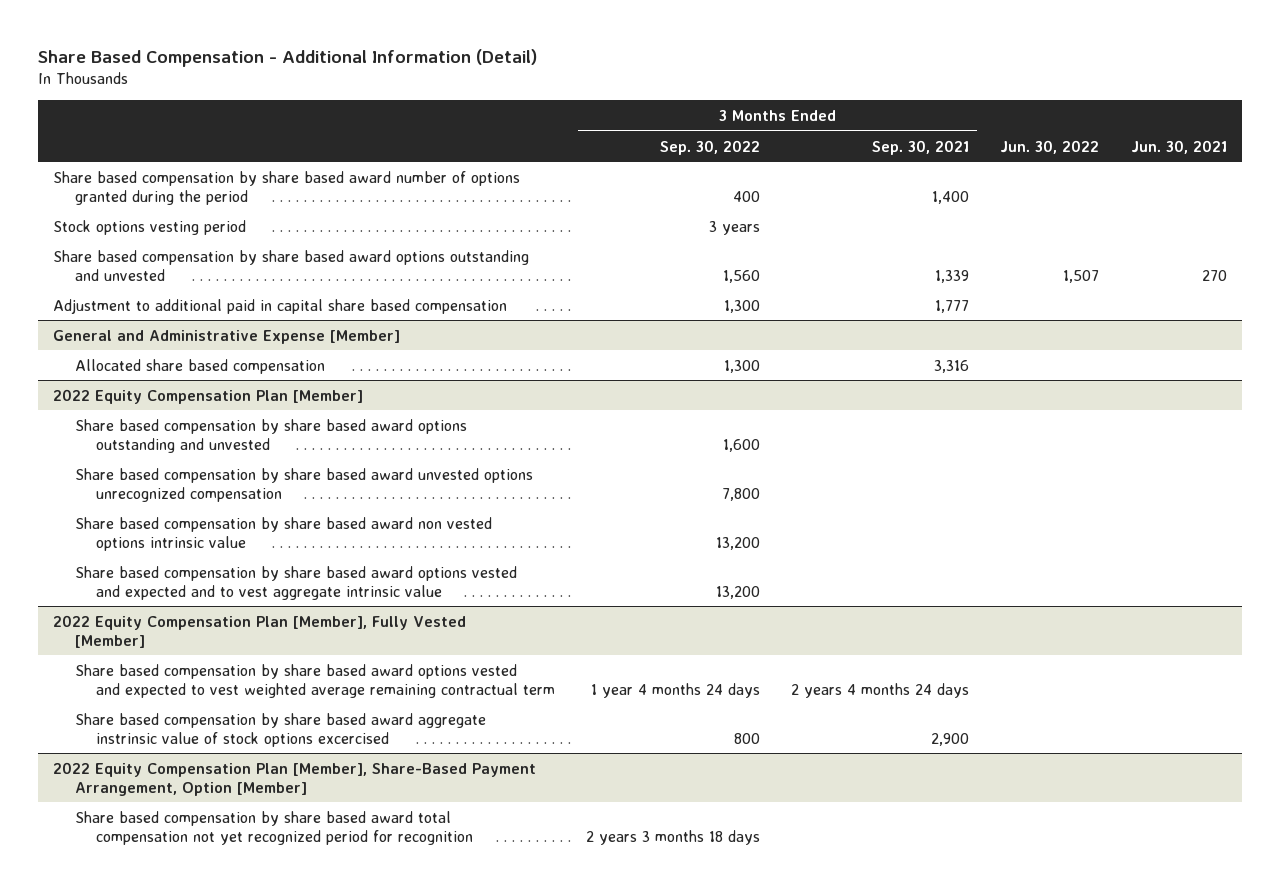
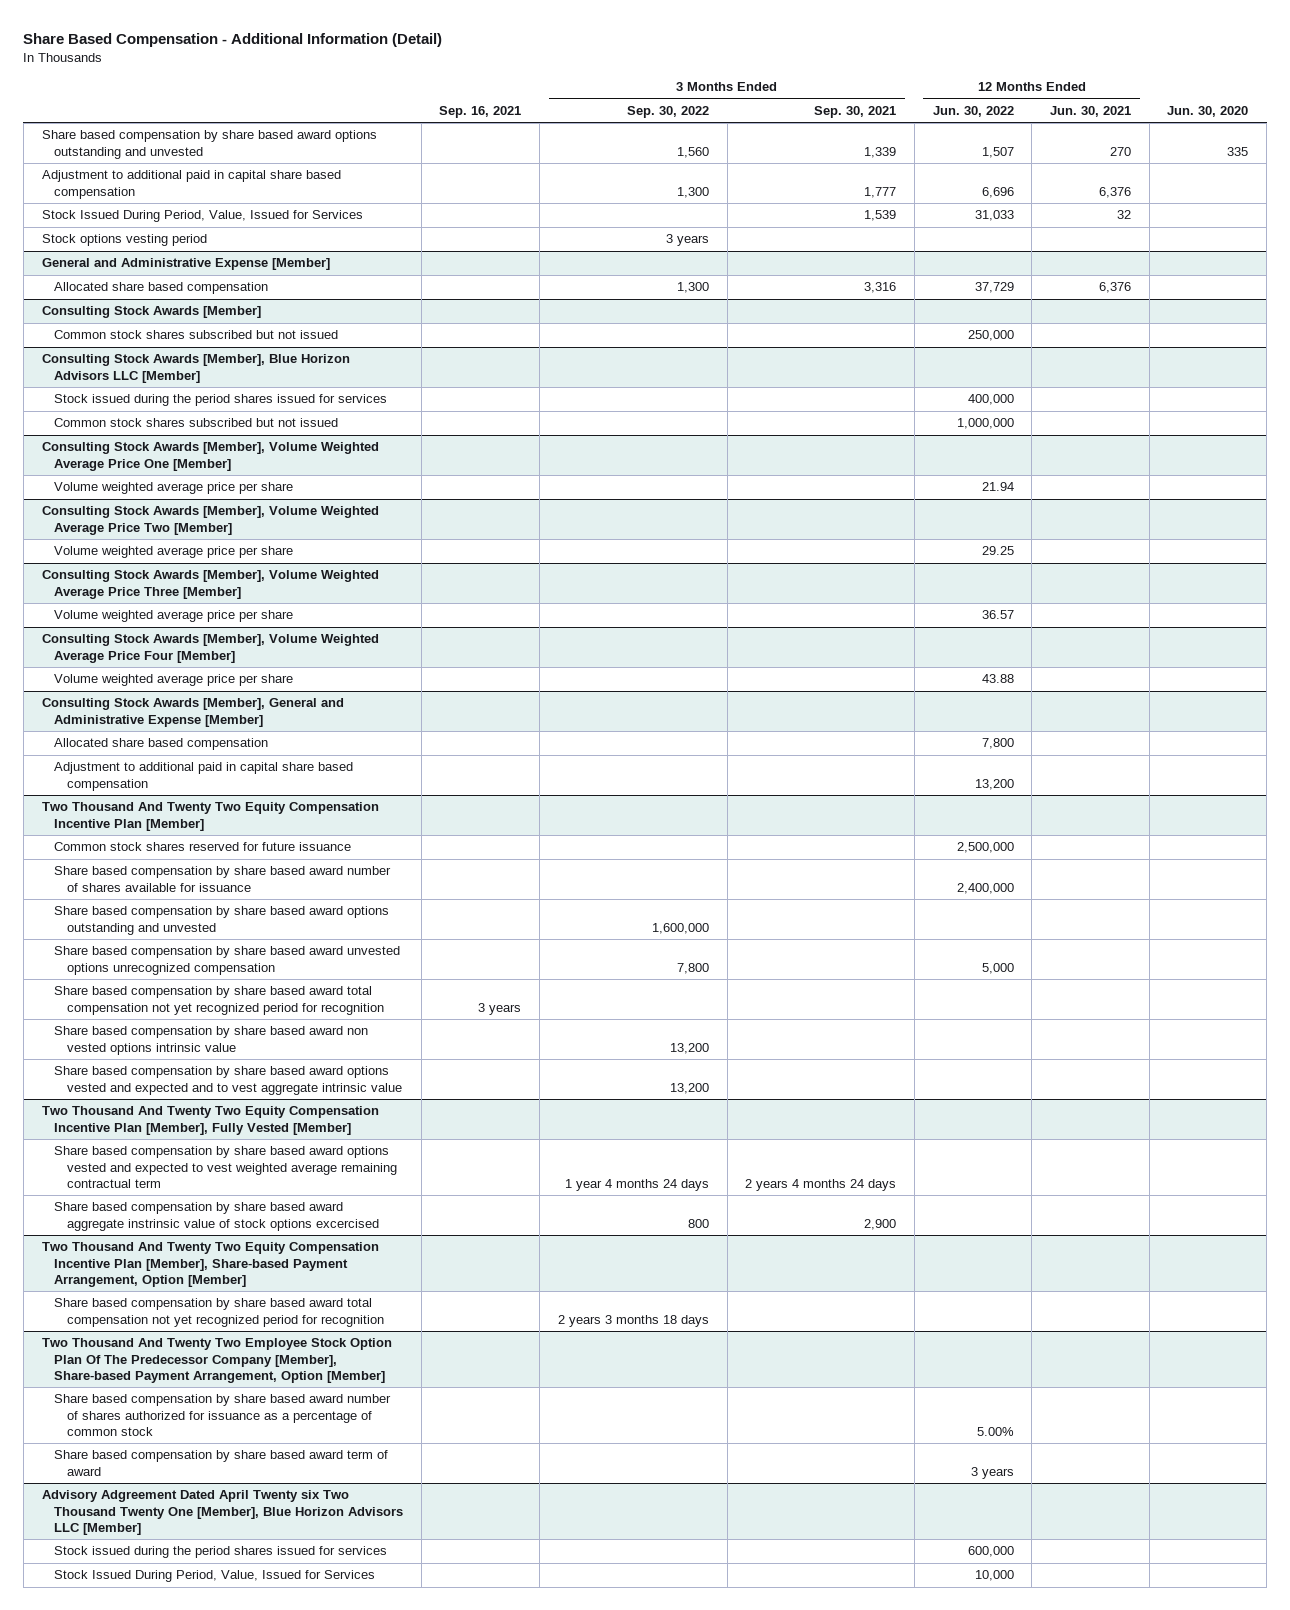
- | 3 Months Ended Sep. 30, 2022 | 3 Months Ended Sep. 30, 2021 | Jun. 30, 2022 | Jun. 30, 2021
+ | Sep. 16, 2021 | 3 Months Ended Sep. 30, 2022 | 3 Months Ended Sep. 30, 2021 | 12 Months Ended Jun. 30, 2022 | 12 Months Ended Jun. 30, 2021 | Jun. 30, 2020
- Share based compensation by share based award number of options granted during the period | 400 | 1,400 | |
+ Stock Issued During Period, Value, Issued for Services | | | 1,539 | 31,033 | 32 |
moved down: Stock options vesting period | | 3 years | | | |
- 2022 Equity Compensation Plan [Member]
- Share based compensation by share based award options outstanding and unvested | 1,600 | | |
+ Consulting Stock Awards [Member]
+ Common stock shares subscribed but not issued | | | | 250,000 | |
+ Consulting Stock Awards [Member], Blue Horizon Advisors LLC [Member]
+ Stock issued during the period shares issued for services | | | | 400,000 | |
+ Common stock shares subscribed but not issued | | | | 1,000,000 | |
+ Consulting Stock Awards [Member], Volume Weighted Average Price One [Member]
+ Volume weighted average price per share | | | | 21.94 | |
+ Consulting Stock Awards [Member], Volume Weighted Average Price Two [Member]
+ Volume weighted average price per share | | | | 29.25 | |
+ Consulting Stock Awards [Member], Volume Weighted Average Price Three [Member]
+ Volume weighted average price per share | | | | 36.57 | |
+ Consulting Stock Awards [Member], Volume Weighted Average Price Four [Member]
+ Volume weighted average price per share | | | | 43.88 | |
+ Consulting Stock Awards [Member], General and Administrative Expense [Member]
+ Allocated share based compensation | | | | 7,800 | |
+ Adjustment to additional paid in capital share based compensation | | | | 13,200 | |
+ Two Thousand And Twenty Two Equity Compensation Incentive Plan [Member]
+ Common stock shares reserved for future issuance | | | | 2,500,000 | |
+ Share based compensation by share based award number of shares available for issuance | | | | 2,400,000 | |
+ Share based compensation by share based award options outstanding and unvested | | 1,600,000 | | | |
+ Share based compensation by share based award total compensation not yet recognized period for recognition | 3 years | | | | |
- 2022 Equity Compensation Plan [Member], Fully Vested [Member]
+ Two Thousand And Twenty Two Equity Compensation Incentive Plan [Member], Fully Vested [Member]
- 2022 Equity Compensation Plan [Member], Share-Based Payment Arrangement, Option [Member]
+ Two Thousand And Twenty Two Equity Compensation Incentive Plan [Member], Share-based Payment Arrangement, Option [Member]
+ Two Thousand And Twenty Two Employee Stock Option Plan Of The Predecessor Company [Member], Share-based Payment Arrangement, Option [Member]
+ Share based compensation by share based award number of shares authorized for issuance as a percentage of common stock | | | | 5.00% | |
+ Share based compensation by share based award term of award | | | | 3 years | |
+ Advisory Adgreement Dated April Twenty six Two Thousand Twenty One [Member], Blue Horizon Advisors LLC [Member]
+ Stock issued during the period shares issued for services | | | | 600,000 | |
+ Stock Issued During Period, Value, Issued for Services | | | | 10,000 | |

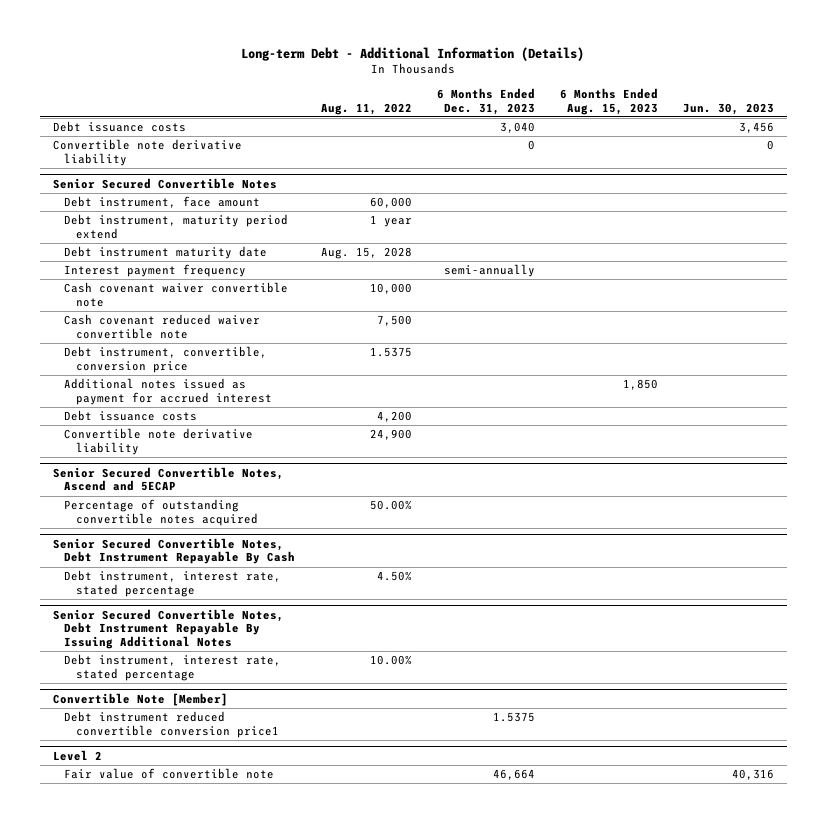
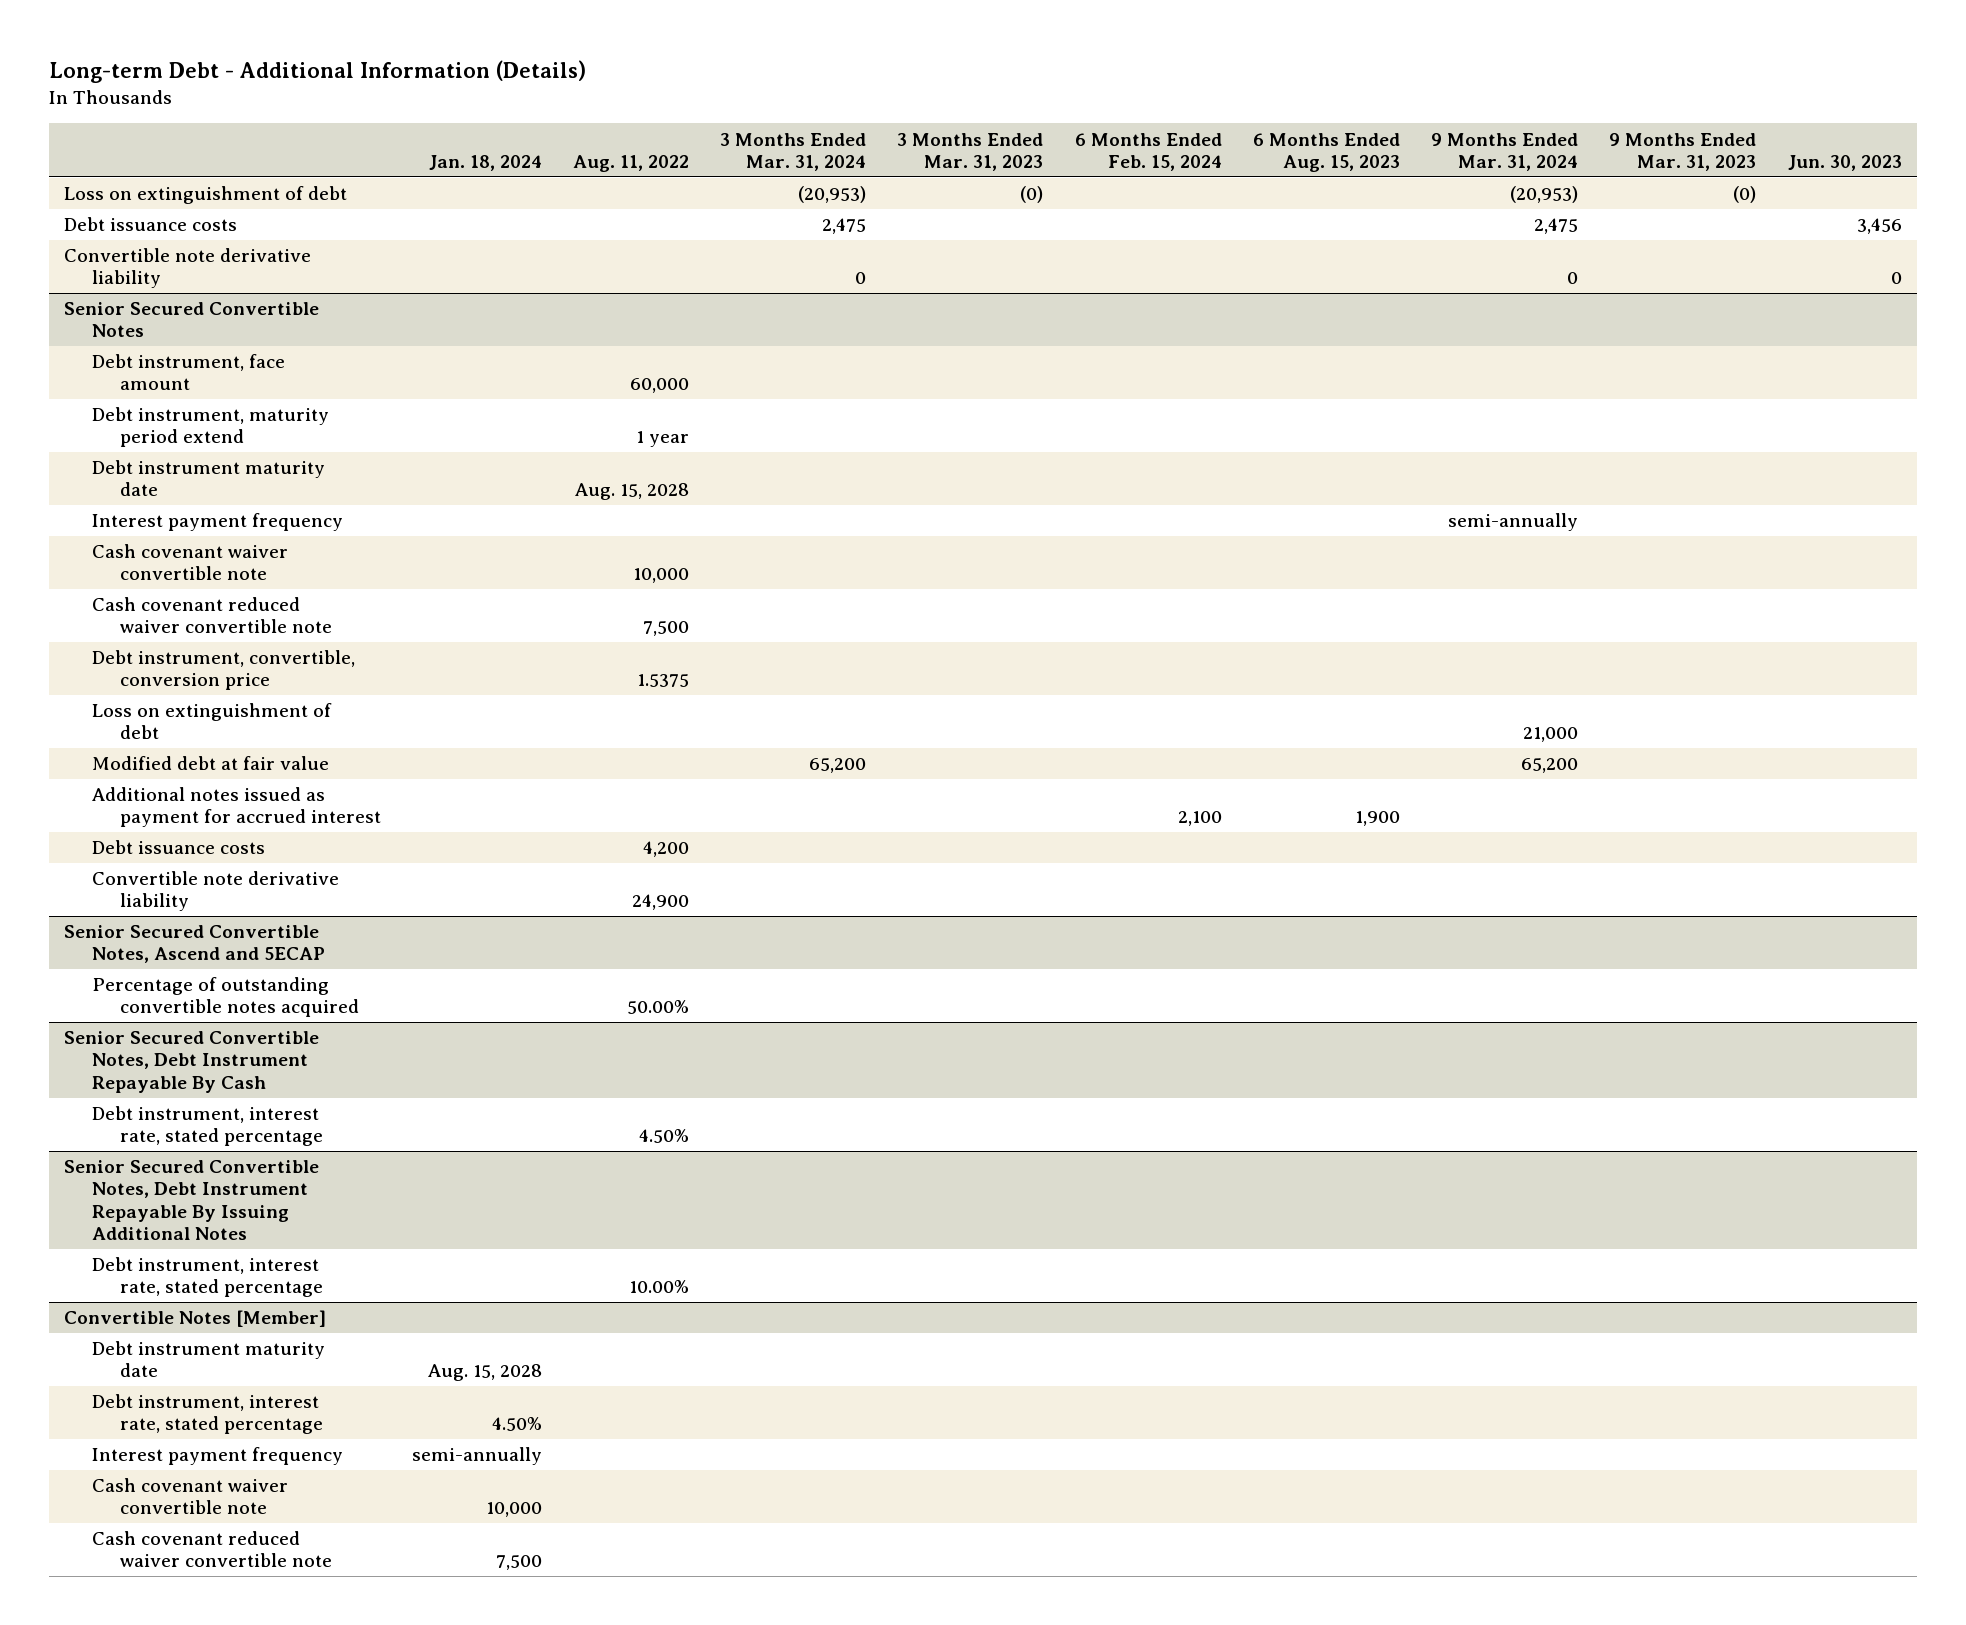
- | Aug. 11, 2022 | 6 Months Ended Dec. 31, 2023 | 6 Months Ended Aug. 15, 2023 | Jun. 30, 2023
+ | Jan. 18, 2024 | Aug. 11, 2022 | 3 Months Ended Mar. 31, 2024 | 3 Months Ended Mar. 31, 2023 | 6 Months Ended Feb. 15, 2024 | 6 Months Ended Aug. 15, 2023 | 9 Months Ended Mar. 31, 2024 | 9 Months Ended Mar. 31, 2023 | Jun. 30, 2023
+ Loss on extinguishment of debt | | | (20,953) | (0) | | | (20,953) | (0) |
@ Senior Secured Convertible Notes
- Additional notes issued as payment for accrued interest | | | 1,850 |
+ Loss on extinguishment of debt | | | | | | | 21,000 | |
+ Modified debt at fair value | | | 65,200 | | | | 65,200 | |
+ Additional notes issued as payment for accrued interest | | | | | 2,100 | 1,900 | | |
- Convertible Note [Member]
- Debt instrument reduced convertible conversion price1 | | 1.5375 | |
- Level 2
- Fair value of convertible note | | 46,664 | | 40,316
+ Convertible Notes [Member]
+ Debt instrument maturity date | Aug. 15, 2028 | | | | | | | |
+ Debt instrument, interest rate, stated percentage | 4.50% | | | | | | | |
+ Interest payment frequency | semi-annually | | | | | | | |
+ Cash covenant waiver convertible note | 10,000 | | | | | | | |
+ Cash covenant reduced waiver convertible note | 7,500 | | | | | | | |

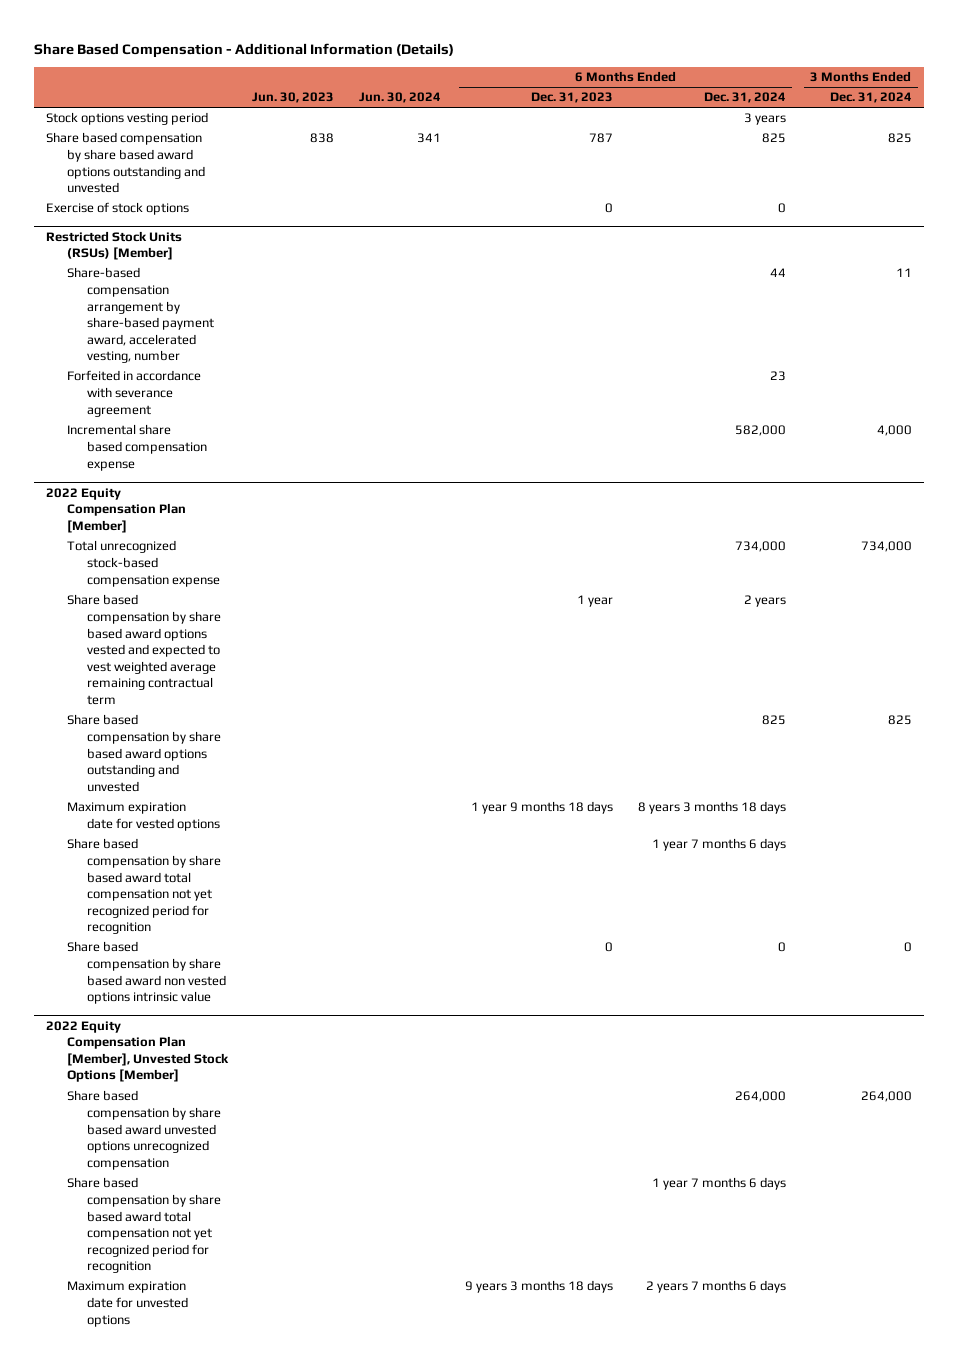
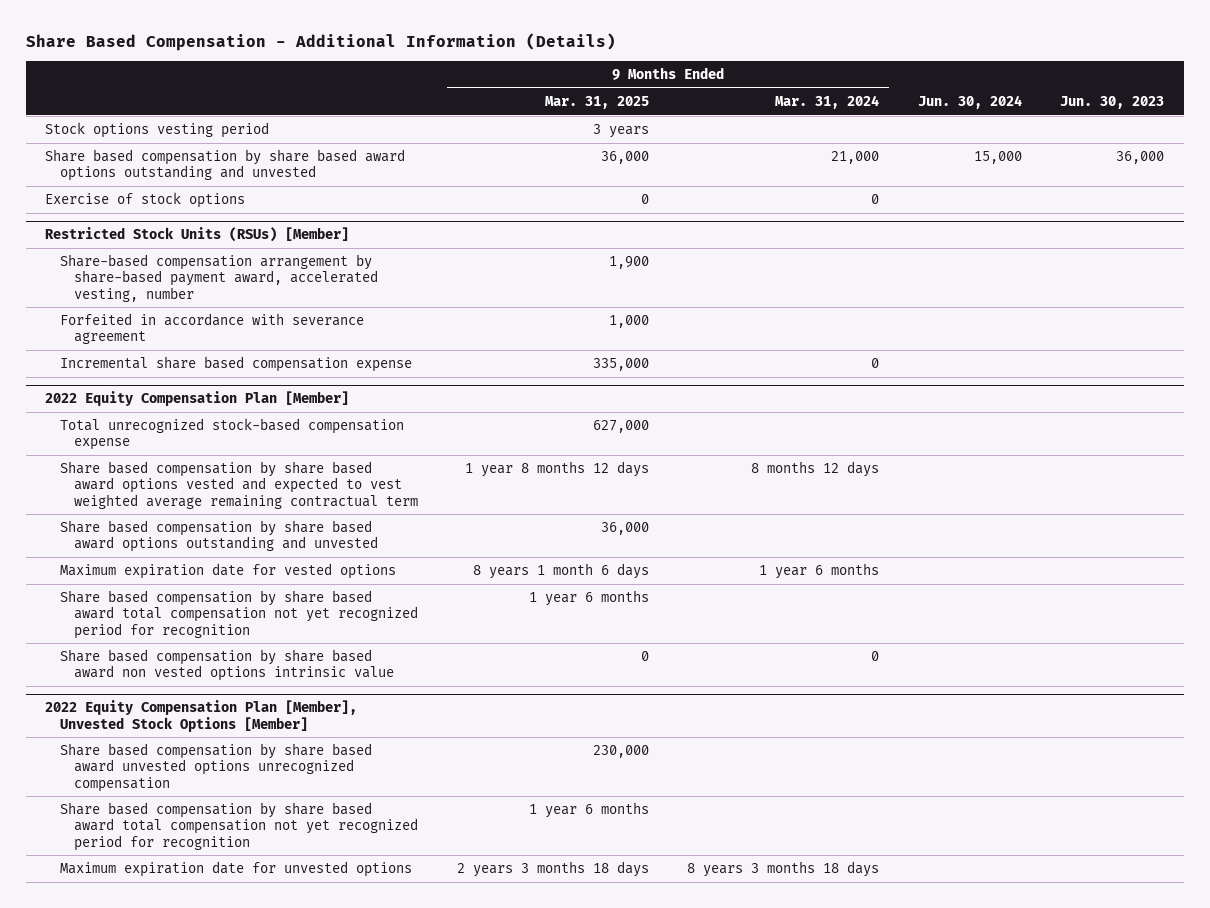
- | Jun. 30, 2023 | Jun. 30, 2024 | 6 Months Ended Dec. 31, 2023 | 6 Months Ended Dec. 31, 2024 | 3 Months Ended Dec. 31, 2024
+ | 9 Months Ended Mar. 31, 2025 | 9 Months Ended Mar. 31, 2024 | Jun. 30, 2024 | Jun. 30, 2023
- Share based compensation by share based award options outstanding and unvested | 838 | 341 | 787 | 825 | 825
+ Share based compensation by share based award options outstanding and unvested | 36,000 | 21,000 | 15,000 | 36,000

